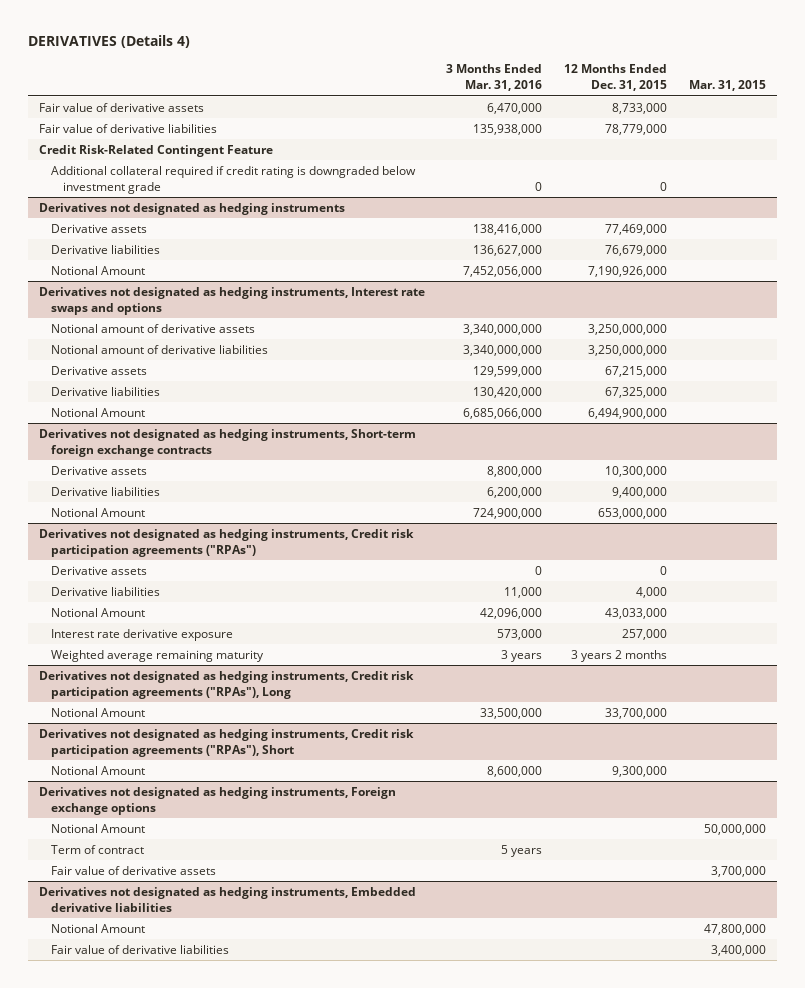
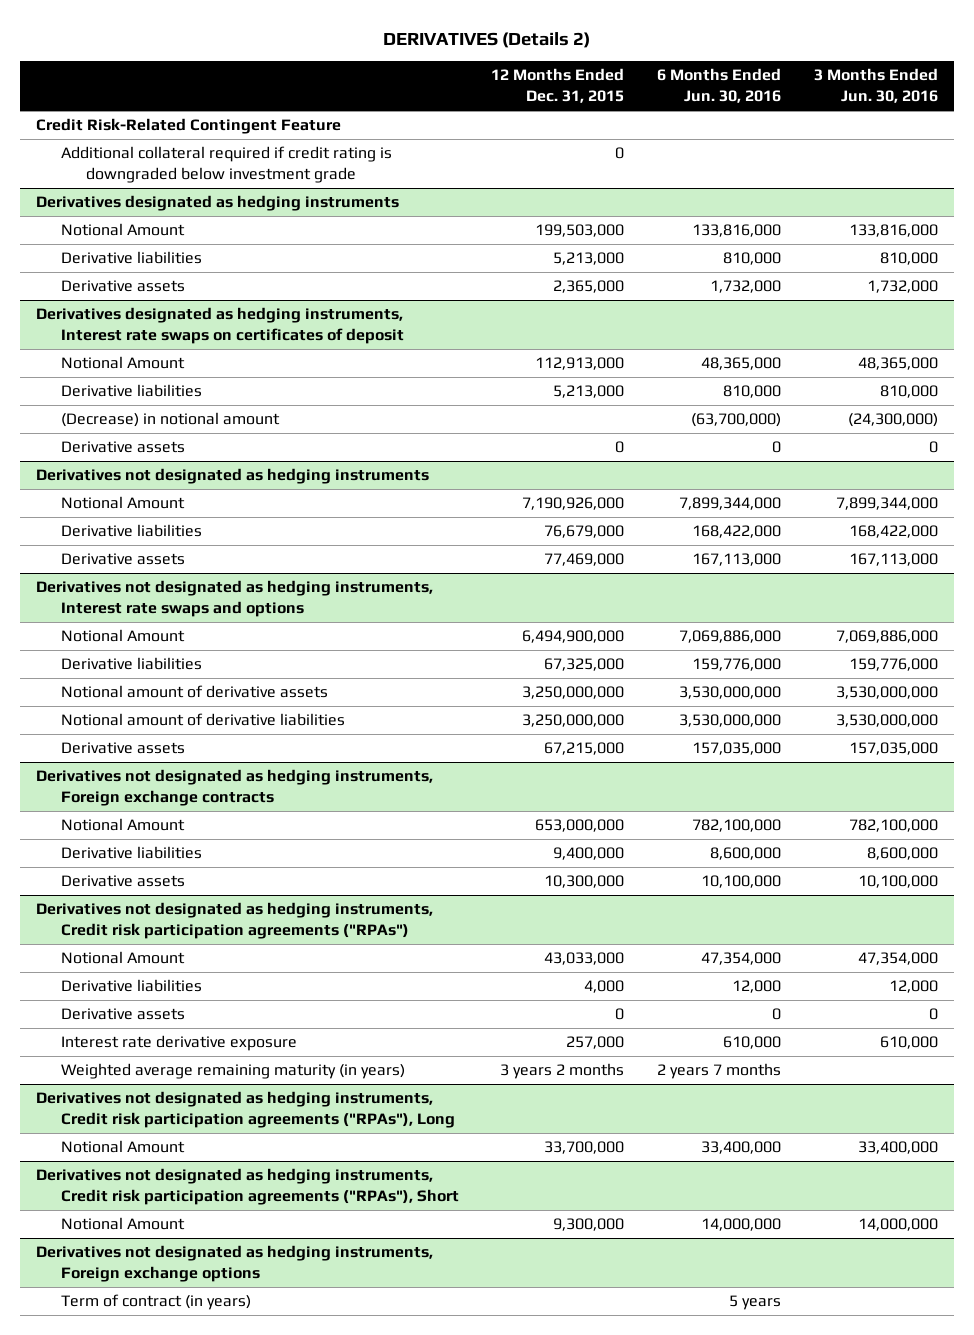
- DERIVATIVES (Details 4)
+ DERIVATIVES (Details 2)
- | 3 Months Ended Mar. 31, 2016 | 12 Months Ended Dec. 31, 2015 | Mar. 31, 2015
+ | 12 Months Ended Dec. 31, 2015 | 6 Months Ended Jun. 30, 2016 | 3 Months Ended Jun. 30, 2016
- Fair value of derivative assets | 6,470,000 | 8,733,000 |
- Fair value of derivative liabilities | 135,938,000 | 78,779,000 |
+ Derivatives designated as hedging instruments
+ Notional Amount | 199,503,000 | 133,816,000 | 133,816,000
+ Derivative liabilities | 5,213,000 | 810,000 | 810,000
+ Derivative assets | 2,365,000 | 1,732,000 | 1,732,000
+ Derivatives designated as hedging instruments, Interest rate swaps on certificates of deposit
+ Notional Amount | 112,913,000 | 48,365,000 | 48,365,000
+ Derivative liabilities | 5,213,000 | 810,000 | 810,000
+ (Decrease) in notional amount | | (63,700,000) | (24,300,000)
+ Derivative assets | 0 | 0 | 0
@ Derivatives not designated as hedging instruments
moved down: Derivative liabilities | 76,679,000 | 168,422,000 | 168,422,000
moved down: Derivative assets | 77,469,000 | 167,113,000 | 167,113,000
@ Derivatives not designated as hedging instruments, Interest rate swaps and options
moved up: Notional Amount | 6,494,900,000 | 7,069,886,000 | 7,069,886,000
moved up: Derivative liabilities | 67,325,000 | 159,776,000 | 159,776,000
- Derivatives not designated as hedging instruments, Short-term foreign exchange contracts
- Derivative assets | 8,800,000 | 10,300,000 |
- Derivative liabilities | 6,200,000 | 9,400,000 |
+ Derivatives not designated as hedging instruments, Foreign exchange contracts
+ Derivative liabilities | 9,400,000 | 8,600,000 | 8,600,000
+ Derivative assets | 10,300,000 | 10,100,000 | 10,100,000
@ Derivatives not designated as hedging instruments, Credit risk participation agreements ("RPAs")
moved down: Derivative liabilities | 4,000 | 12,000 | 12,000
moved down: Derivative assets | 0 | 0 | 0
- Weighted average remaining maturity | 3 years | 3 years 2 months |
+ Weighted average remaining maturity (in years) | 3 years 2 months | 2 years 7 months |
@ Derivatives not designated as hedging instruments, Foreign exchange options
- Notional Amount | | | 50,000,000
- Term of contract | 5 years | |
- Fair value of derivative assets | | | 3,700,000
- Derivatives not designated as hedging instruments, Embedded derivative liabilities
- Notional Amount | | | 47,800,000
- Fair value of derivative liabilities | | | 3,400,000
@ Derivatives not designated as hedging instruments, Foreign exchange options
+ Term of contract (in years) | | 5 years |

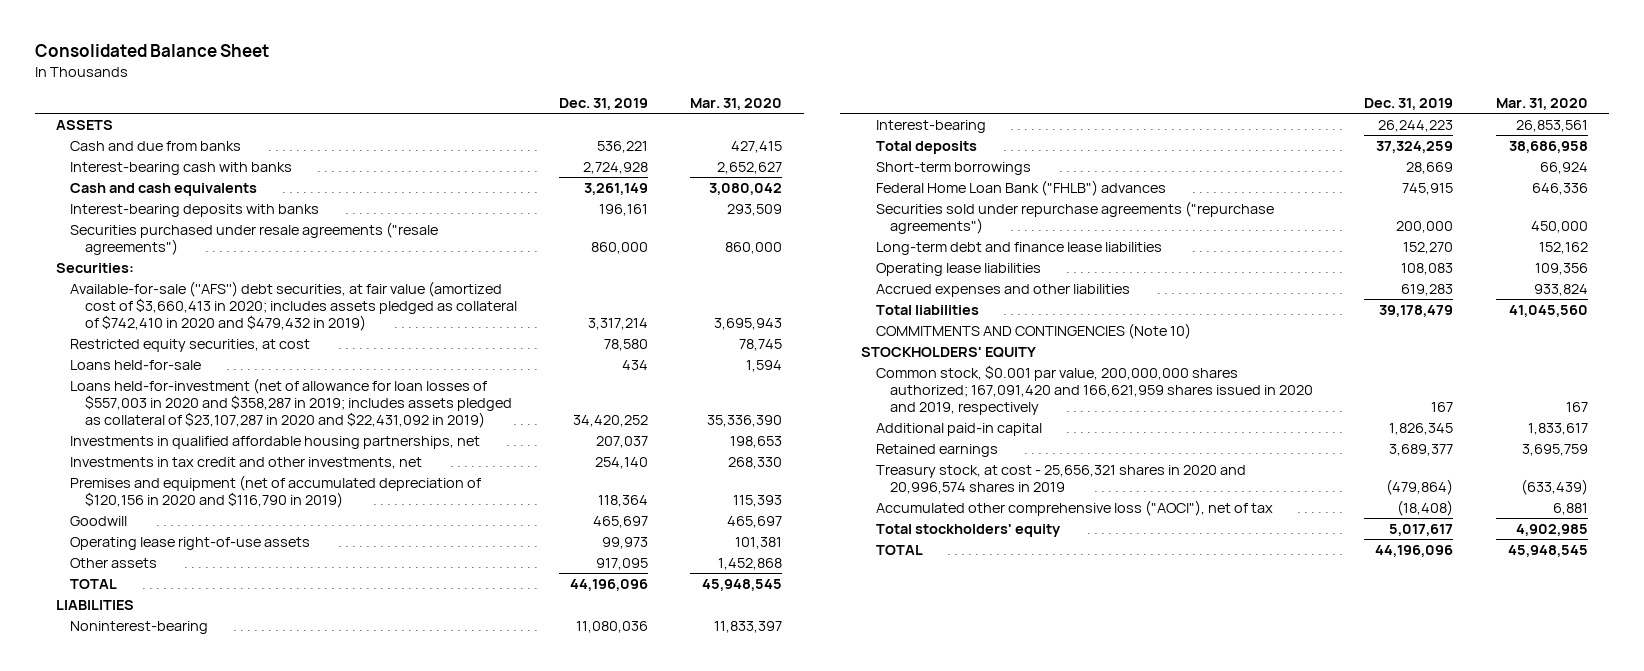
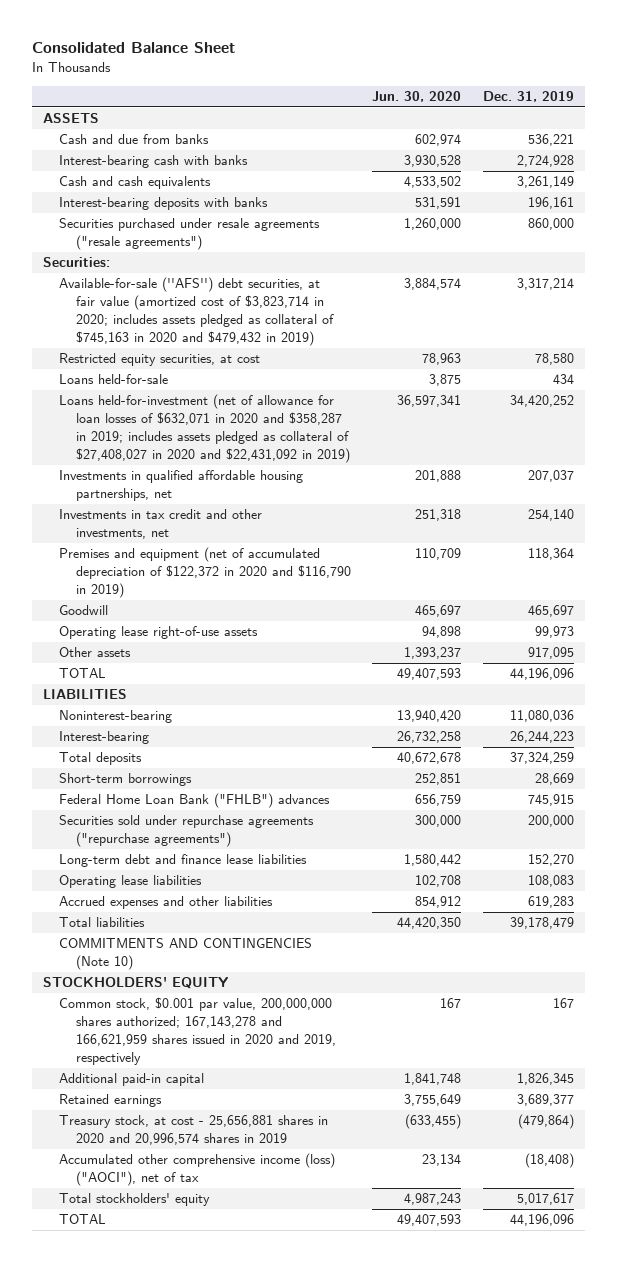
- | Dec. 31, 2019 | Mar. 31, 2020
+ | Jun. 30, 2020 | Dec. 31, 2019
- Available-for-sale (''AFS'') debt securities, at fair value (amortized cost of $3,660,413 in 2020; includes assets pledged as collateral of $742,410 in 2020 and $479,432 in 2019) | 3,317,214 | 3,695,943
+ Available-for-sale (''AFS'') debt securities, at fair value (amortized cost of $3,823,714 in 2020; includes assets pledged as collateral of $745,163 in 2020 and $479,432 in 2019) | 3,884,574 | 3,317,214
- Loans held-for-investment (net of allowance for loan losses of $557,003 in 2020 and $358,287 in 2019; includes assets pledged as collateral of $23,107,287 in 2020 and $22,431,092 in 2019) | 34,420,252 | 35,336,390
+ Loans held-for-investment (net of allowance for loan losses of $632,071 in 2020 and $358,287 in 2019; includes assets pledged as collateral of $27,408,027 in 2020 and $22,431,092 in 2019) | 36,597,341 | 34,420,252
- Premises and equipment (net of accumulated depreciation of $120,156 in 2020 and $116,790 in 2019) | 118,364 | 115,393
+ Premises and equipment (net of accumulated depreciation of $122,372 in 2020 and $116,790 in 2019) | 110,709 | 118,364
- Common stock, $0.001 par value, 200,000,000 shares authorized; 167,091,420 and 166,621,959 shares issued in 2020 and 2019, respectively | 167 | 167
+ Common stock, $0.001 par value, 200,000,000 shares authorized; 167,143,278 and 166,621,959 shares issued in 2020 and 2019, respectively | 167 | 167
- Treasury stock, at cost - 25,656,321 shares in 2020 and 20,996,574 shares in 2019 | (479,864) | (633,439)
- Accumulated other comprehensive loss ("AOCI"), net of tax | (18,408) | 6,881
+ Treasury stock, at cost - 25,656,881 shares in 2020 and 20,996,574 shares in 2019 | (633,455) | (479,864)
+ Accumulated other comprehensive income (loss) ("AOCI"), net of tax | 23,134 | (18,408)

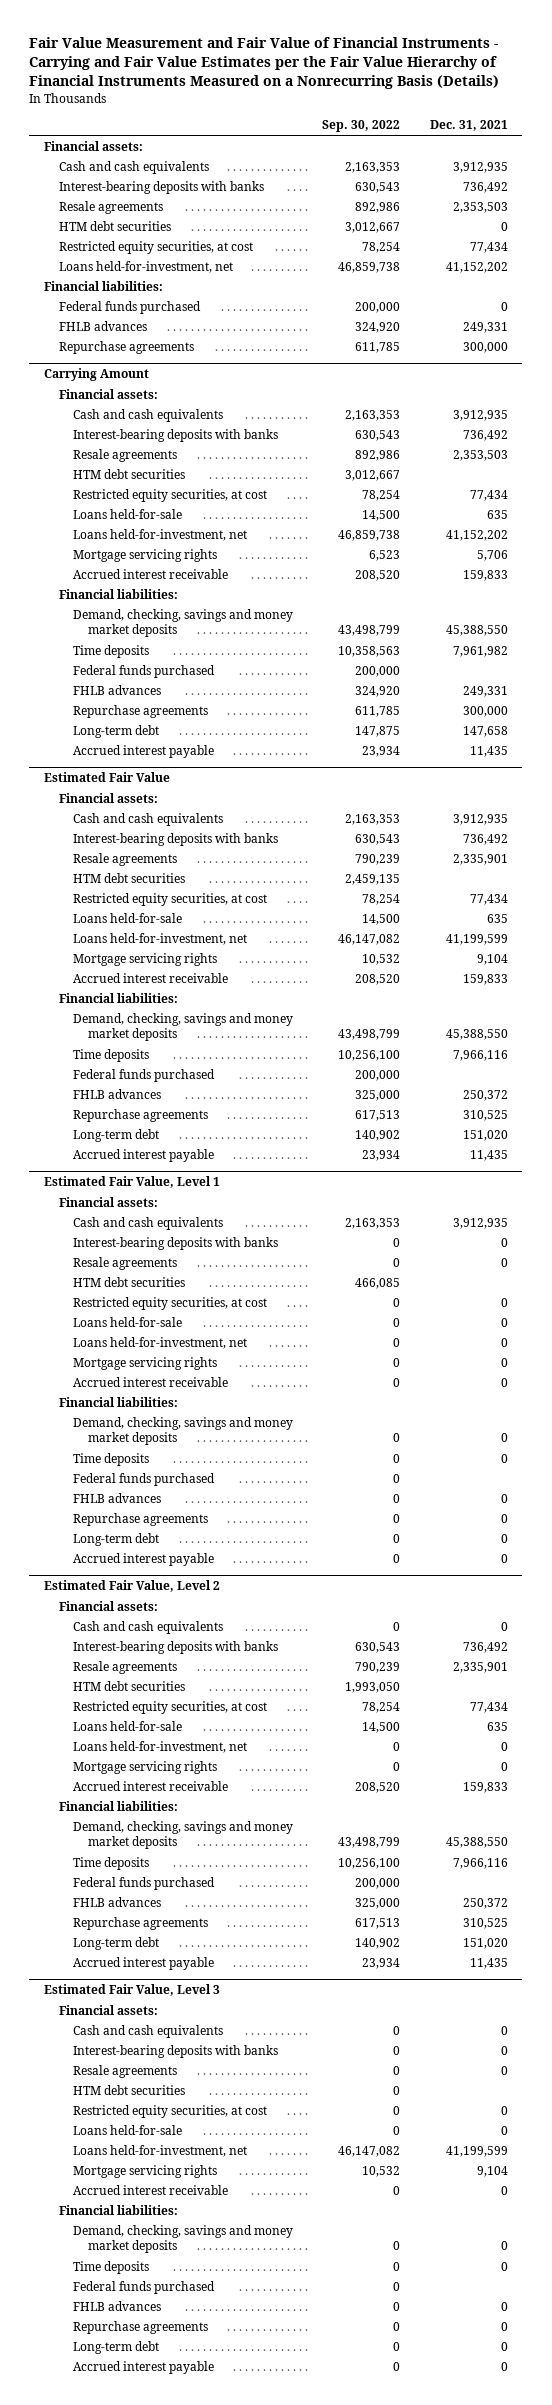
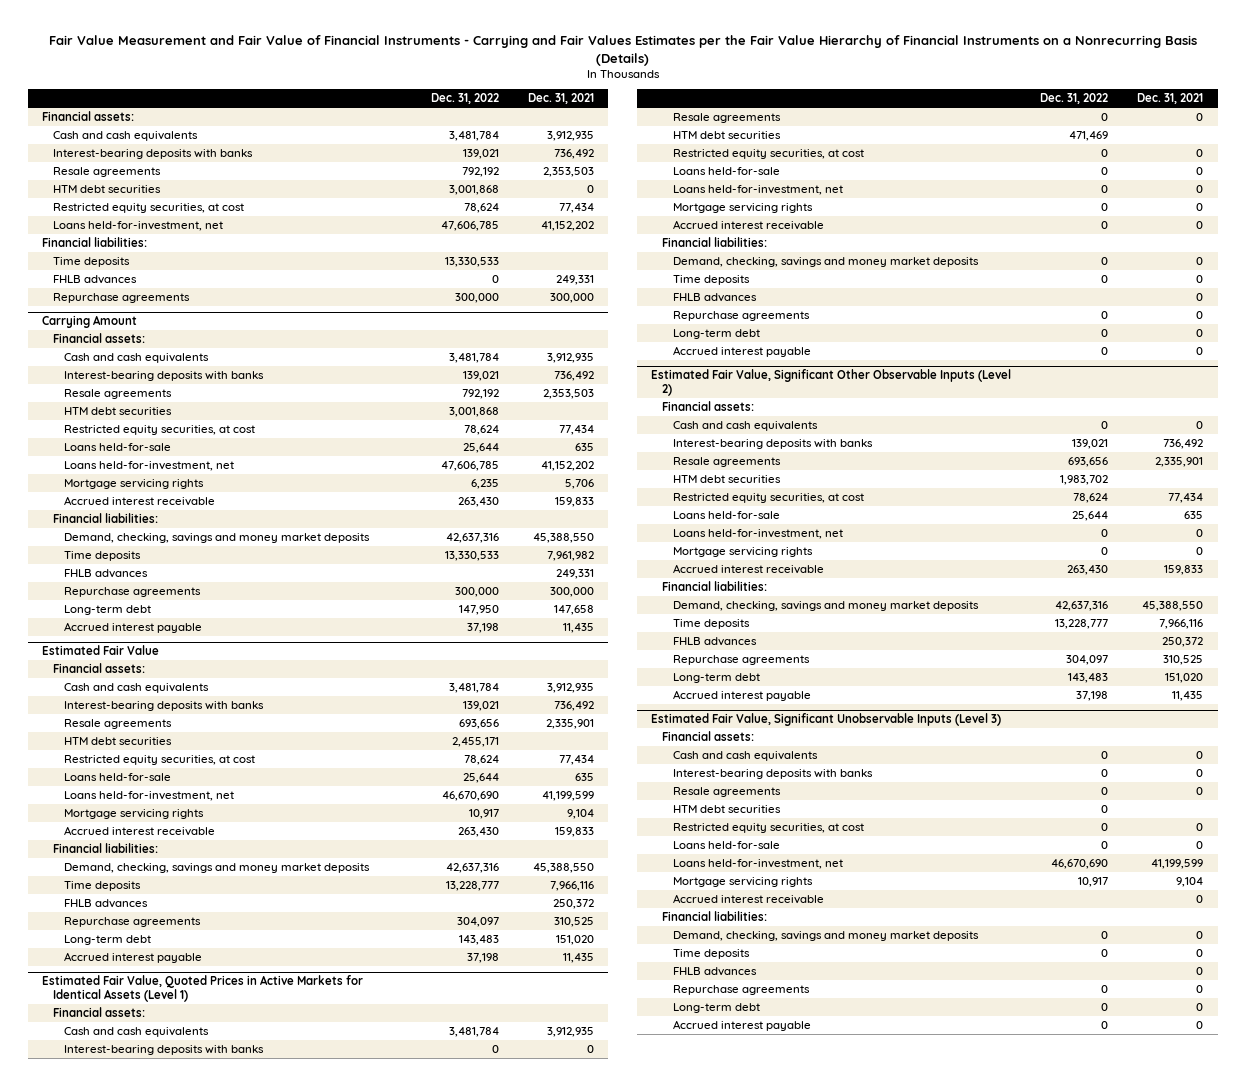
- Fair Value Measurement and Fair Value of Financial Instruments - Carrying and Fair Value Estimates per the Fair Value Hierarchy of Financial Instruments Measured on a Nonrecurring Basis (Details)
+ Fair Value Measurement and Fair Value of Financial Instruments - Carrying and Fair Values Estimates per the Fair Value Hierarchy of Financial Instruments on a Nonrecurring Basis (Details)
- | Sep. 30, 2022 | Dec. 31, 2021
+ | Dec. 31, 2022 | Dec. 31, 2021
- Federal funds purchased | 200,000 | 0
+ Time deposits | 13,330,533 |
@ Carrying Amount
- Federal funds purchased | 200,000 |
@ Estimated Fair Value
- Federal funds purchased | 200,000 |
- Estimated Fair Value, Level 1
+ Estimated Fair Value, Quoted Prices in Active Markets for Identical Assets (Level 1)
- Federal funds purchased | 0 |
- Estimated Fair Value, Level 2
+ Estimated Fair Value, Significant Other Observable Inputs (Level 2)
- Federal funds purchased | 200,000 |
- Estimated Fair Value, Level 3
+ Estimated Fair Value, Significant Unobservable Inputs (Level 3)
- Federal funds purchased | 0 |

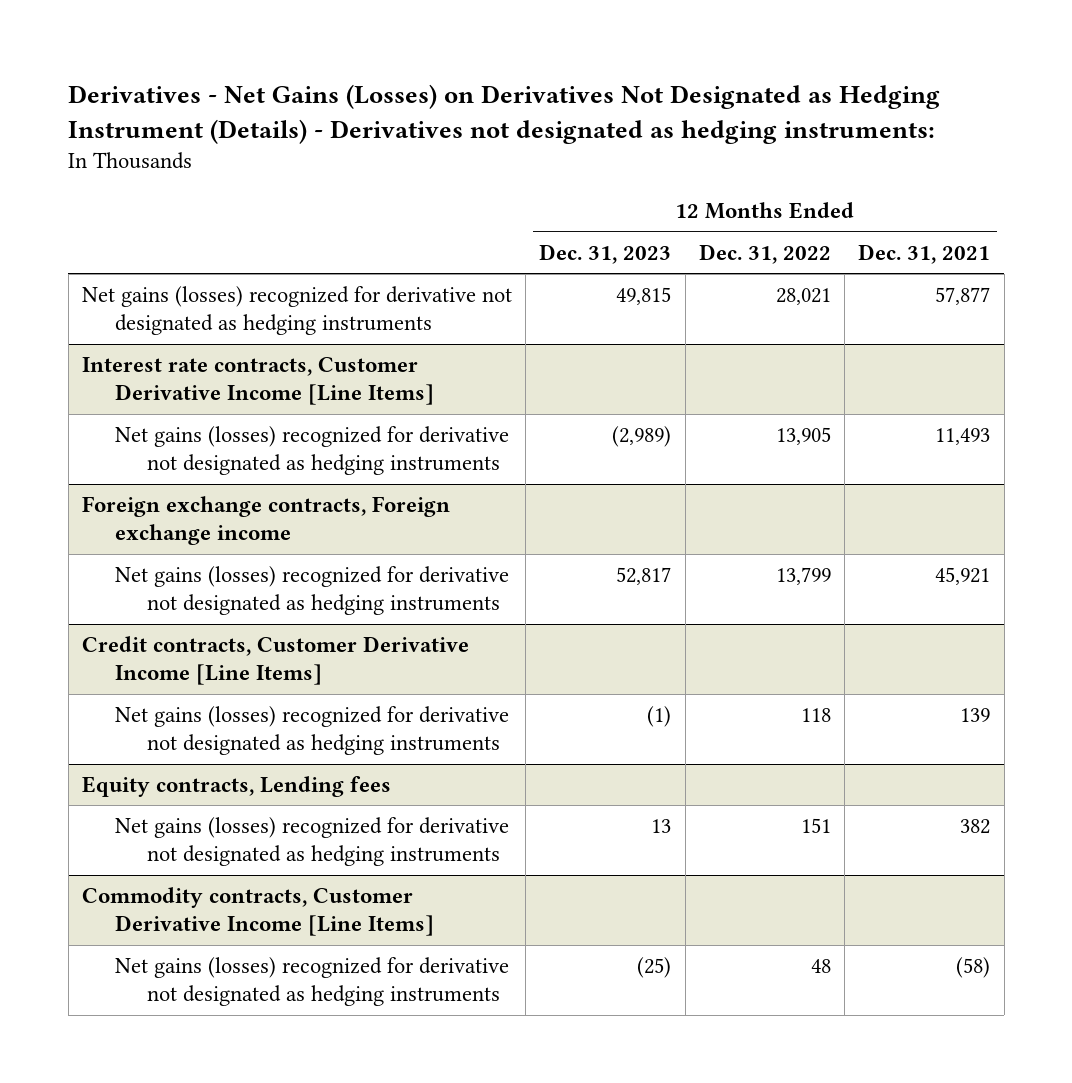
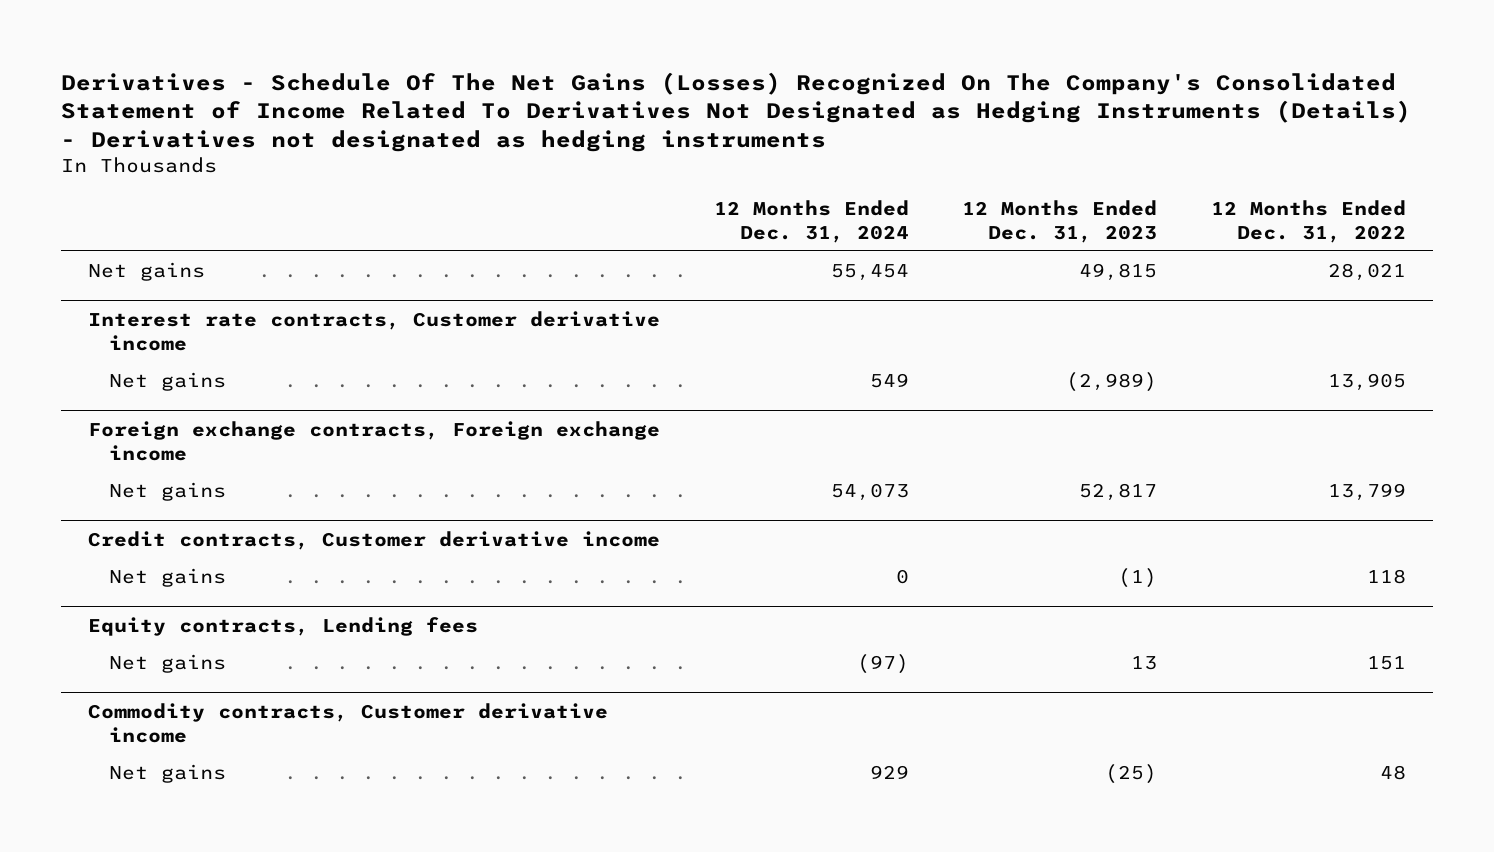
- Derivatives - Net Gains (Losses) on Derivatives Not Designated as Hedging Instrument (Details) - Derivatives not designated as hedging instruments:
+ Derivatives - Schedule Of The Net Gains (Losses) Recognized On The Company's Consolidated Statement of Income Related To Derivatives Not Designated as Hedging Instruments (Details) - Derivatives not designated as hedging instruments
- | 12 Months Ended Dec. 31, 2023 | 12 Months Ended Dec. 31, 2022 | 12 Months Ended Dec. 31, 2021
+ | 12 Months Ended Dec. 31, 2024 | 12 Months Ended Dec. 31, 2023 | 12 Months Ended Dec. 31, 2022
- Net gains (losses) recognized for derivative not designated as hedging instruments | 49,815 | 28,021 | 57,877
- Interest rate contracts, Customer Derivative Income [Line Items]
- Net gains (losses) recognized for derivative not designated as hedging instruments | (2,989) | 13,905 | 11,493
+ Net gains | 55,454 | 49,815 | 28,021
+ Interest rate contracts, Customer derivative income
+ Net gains | 549 | (2,989) | 13,905
@ Foreign exchange contracts, Foreign exchange income
- Net gains (losses) recognized for derivative not designated as hedging instruments | 52,817 | 13,799 | 45,921
- Credit contracts, Customer Derivative Income [Line Items]
- Net gains (losses) recognized for derivative not designated as hedging instruments | (1) | 118 | 139
@ Foreign exchange contracts, Foreign exchange income
+ Net gains | 54,073 | 52,817 | 13,799
+ Credit contracts, Customer derivative income
+ Net gains | 0 | (1) | 118
@ Equity contracts, Lending fees
- Net gains (losses) recognized for derivative not designated as hedging instruments | 13 | 151 | 382
- Commodity contracts, Customer Derivative Income [Line Items]
- Net gains (losses) recognized for derivative not designated as hedging instruments | (25) | 48 | (58)
@ Equity contracts, Lending fees
+ Net gains | (97) | 13 | 151
+ Commodity contracts, Customer derivative income
+ Net gains | 929 | (25) | 48

